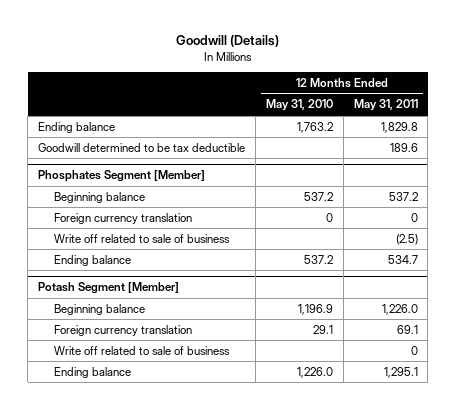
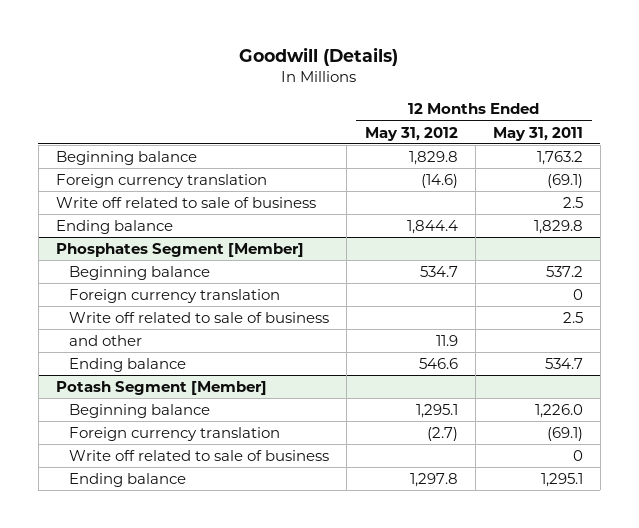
- | 12 Months Ended May 31, 2010 | 12 Months Ended May 31, 2011
+ | 12 Months Ended May 31, 2012 | 12 Months Ended May 31, 2011
+ Beginning balance | 1,829.8 | 1,763.2
+ Foreign currency translation | (14.6) | (69.1)
+ Write off related to sale of business | | 2.5
- Goodwill determined to be tax deductible | | 189.6
@ Phosphates Segment [Member]
- Write off related to sale of business | | (2.5)
+ Write off related to sale of business | | 2.5
+ and other | 11.9 |
@ Potash Segment [Member]
- Foreign currency translation | 29.1 | 69.1
+ Foreign currency translation | (2.7) | (69.1)

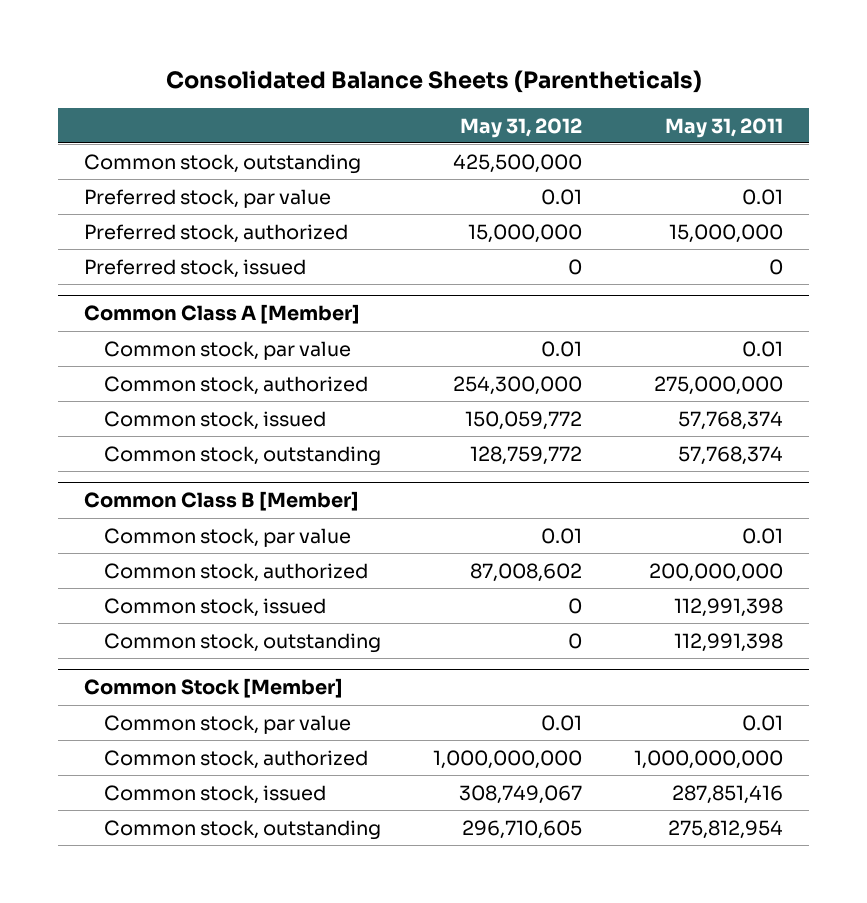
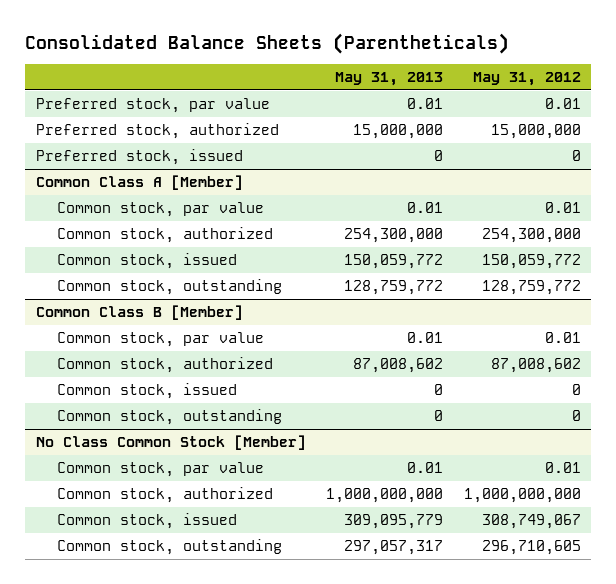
- | May 31, 2012 | May 31, 2011
+ | May 31, 2013 | May 31, 2012
- Common stock, outstanding | 425,500,000 |
- Common Stock [Member]
+ No Class Common Stock [Member]

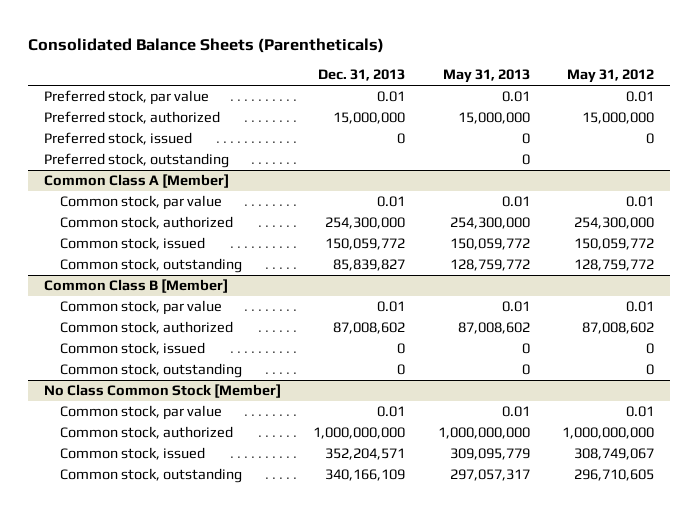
- | May 31, 2013 | May 31, 2012
+ | Dec. 31, 2013 | May 31, 2013 | May 31, 2012
+ Preferred stock, outstanding | | 0 |

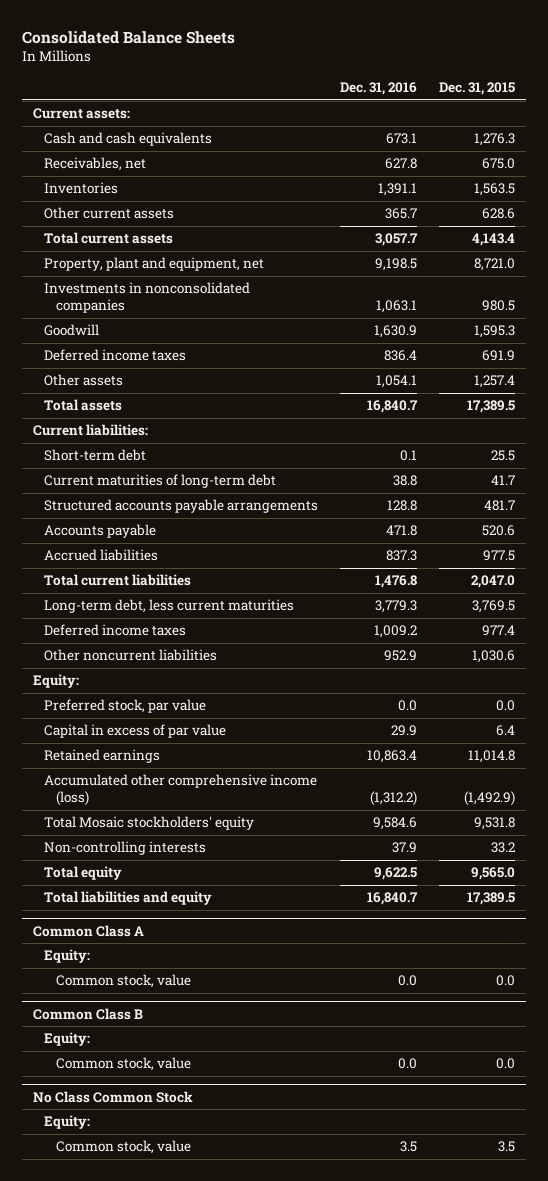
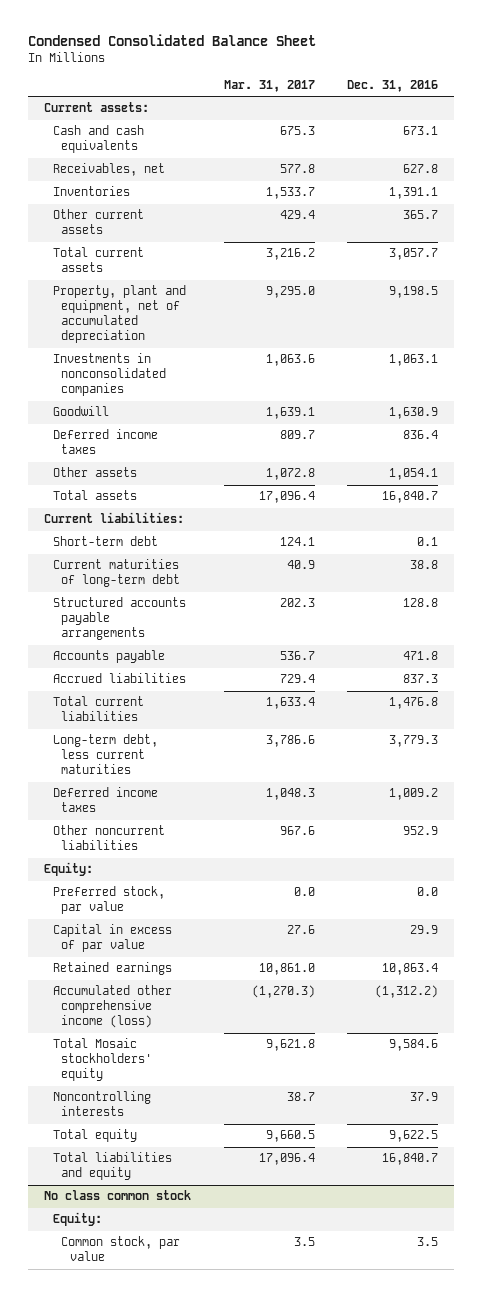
- Consolidated Balance Sheets
+ Condensed Consolidated Balance Sheet
- | Dec. 31, 2016 | Dec. 31, 2015
+ | Mar. 31, 2017 | Dec. 31, 2016
- Property, plant and equipment, net | 9,198.5 | 8,721.0
+ Property, plant and equipment, net of accumulated depreciation | 9,295.0 | 9,198.5
- Non-controlling interests | 37.9 | 33.2
+ Noncontrolling interests | 38.7 | 37.9
- Common Class A
- Equity:
- Common stock, value | 0.0 | 0.0
- Common Class B
- Equity:
- Common stock, value | 0.0 | 0.0
- No Class Common Stock
+ No class common stock
- Common stock, value | 3.5 | 3.5
+ Common stock, par value | 3.5 | 3.5

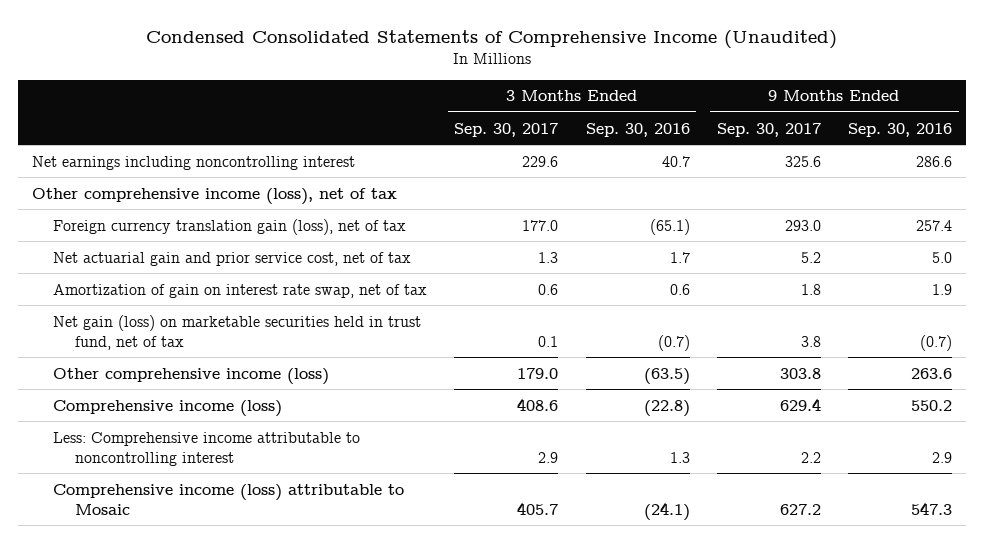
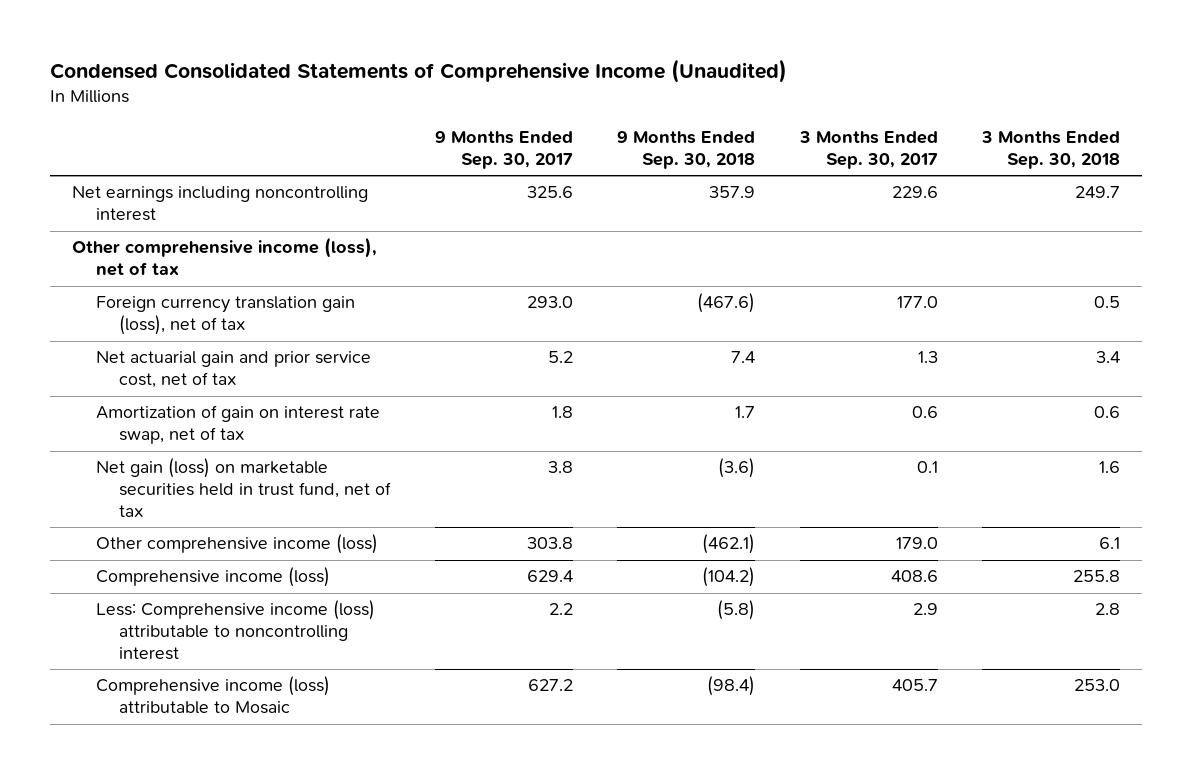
- | 3 Months Ended Sep. 30, 2017 | 3 Months Ended Sep. 30, 2016 | 9 Months Ended Sep. 30, 2017 | 9 Months Ended Sep. 30, 2016
+ | 9 Months Ended Sep. 30, 2017 | 9 Months Ended Sep. 30, 2018 | 3 Months Ended Sep. 30, 2017 | 3 Months Ended Sep. 30, 2018
- Less: Comprehensive income attributable to noncontrolling interest | 2.9 | 1.3 | 2.2 | 2.9
+ Less: Comprehensive income (loss) attributable to noncontrolling interest | 2.2 | (5.8) | 2.9 | 2.8

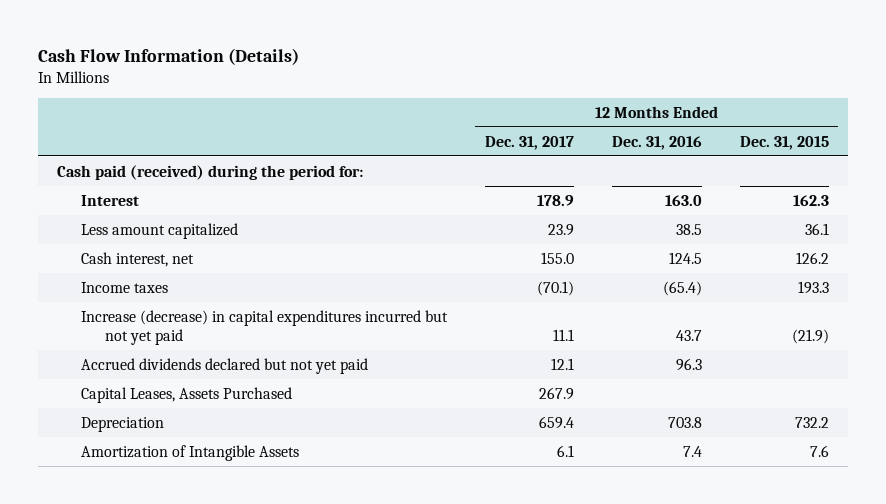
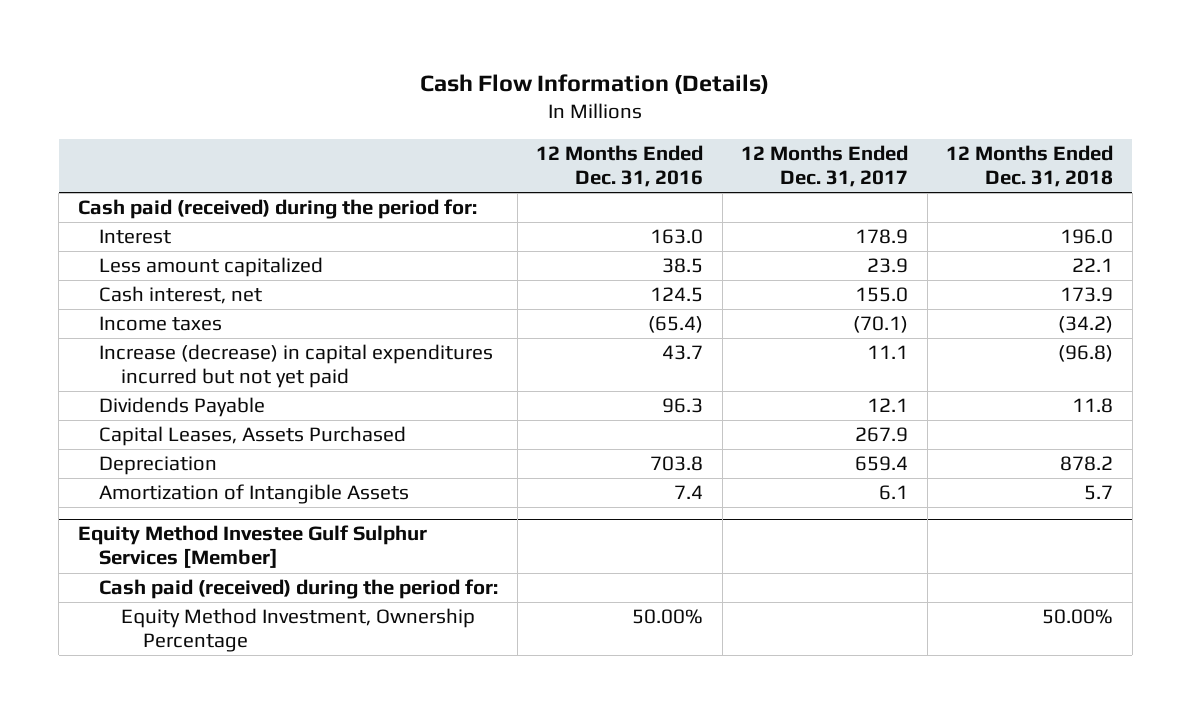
- | 12 Months Ended Dec. 31, 2017 | 12 Months Ended Dec. 31, 2016 | 12 Months Ended Dec. 31, 2015
+ | 12 Months Ended Dec. 31, 2016 | 12 Months Ended Dec. 31, 2017 | 12 Months Ended Dec. 31, 2018
- Accrued dividends declared but not yet paid | 12.1 | 96.3 |
+ Dividends Payable | 96.3 | 12.1 | 11.8
+ Equity Method Investee Gulf Sulphur Services [Member]
+ Cash paid (received) during the period for:
+ Equity Method Investment, Ownership Percentage | 50.00% | | 50.00%

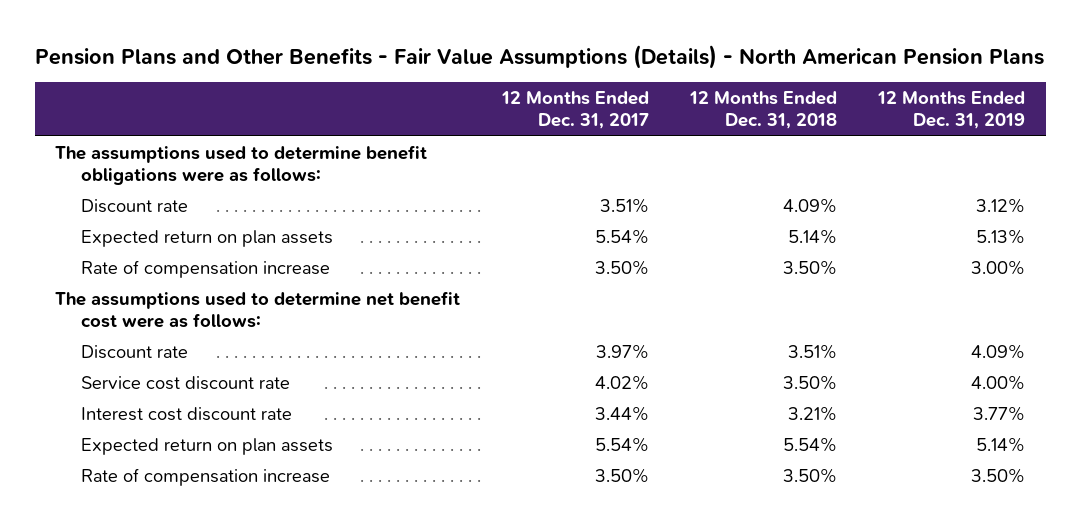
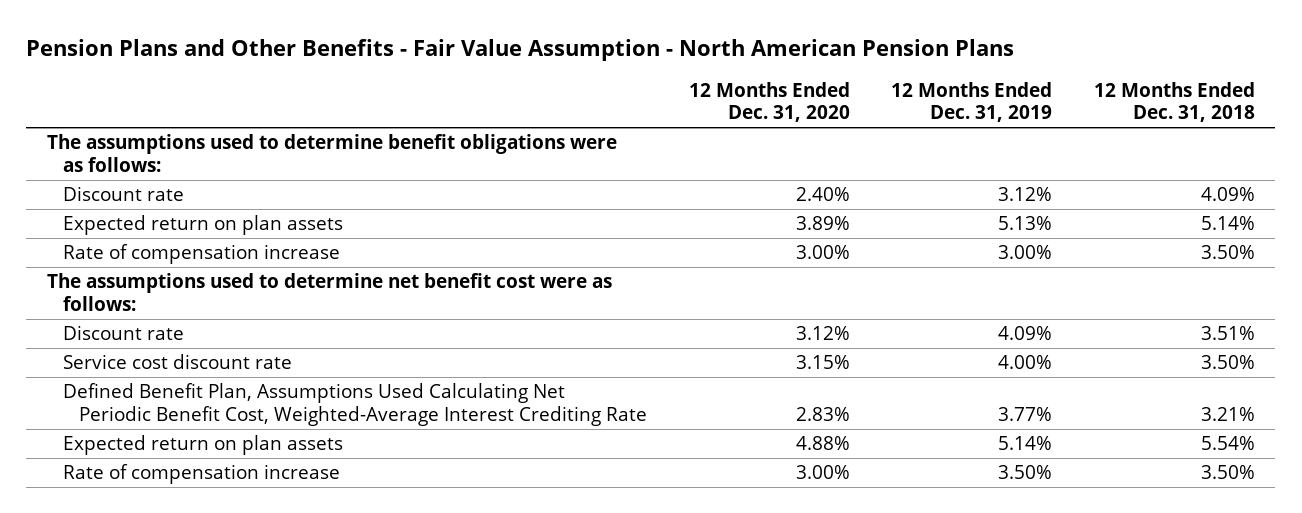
- Pension Plans and Other Benefits - Fair Value Assumptions (Details) - North American Pension Plans
+ Pension Plans and Other Benefits - Fair Value Assumption - North American Pension Plans
- | 12 Months Ended Dec. 31, 2017 | 12 Months Ended Dec. 31, 2018 | 12 Months Ended Dec. 31, 2019
+ | 12 Months Ended Dec. 31, 2020 | 12 Months Ended Dec. 31, 2019 | 12 Months Ended Dec. 31, 2018
- Interest cost discount rate | 3.44% | 3.21% | 3.77%
+ Defined Benefit Plan, Assumptions Used Calculating Net Periodic Benefit Cost, Weighted-Average Interest Crediting Rate | 2.83% | 3.77% | 3.21%

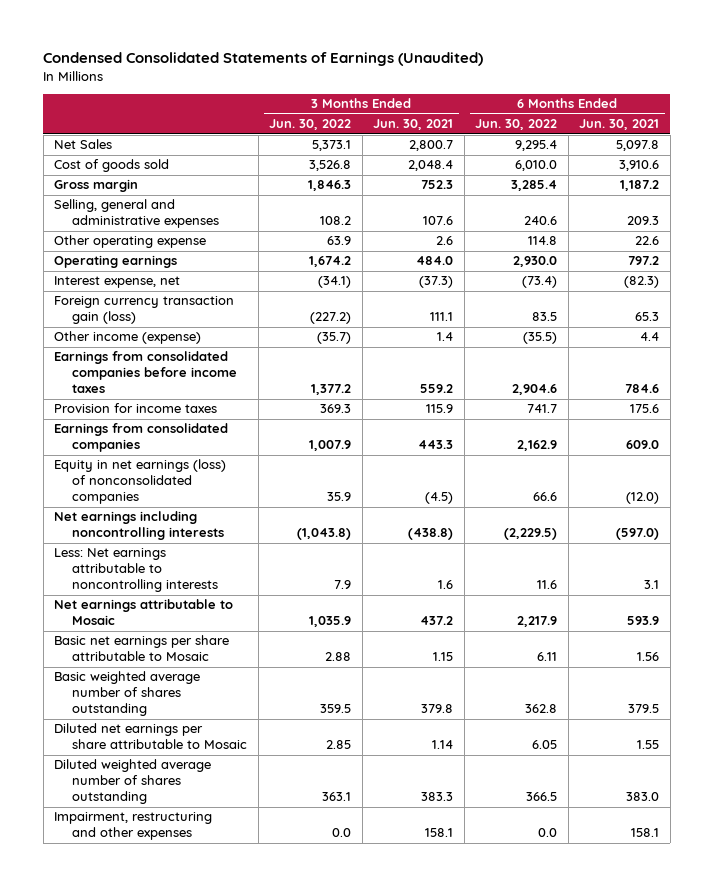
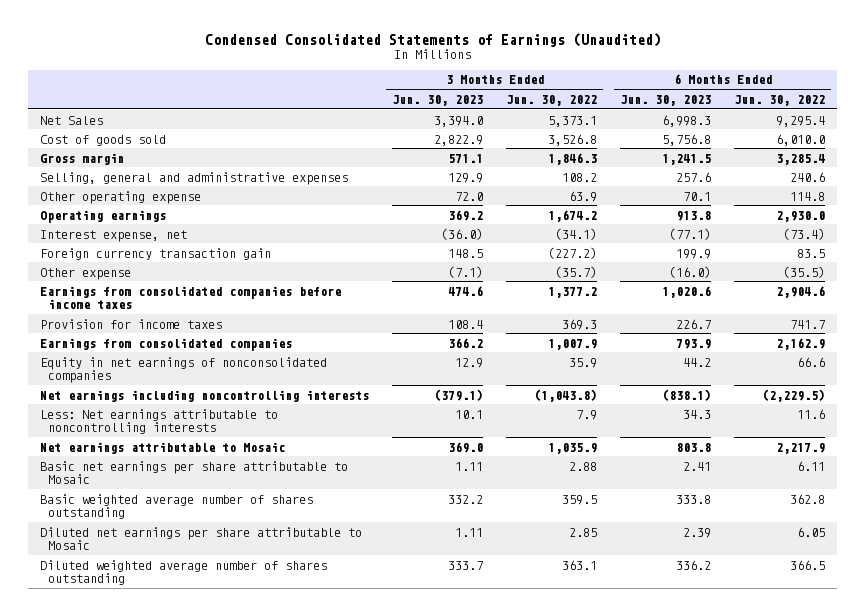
- | 3 Months Ended Jun. 30, 2022 | 3 Months Ended Jun. 30, 2021 | 6 Months Ended Jun. 30, 2022 | 6 Months Ended Jun. 30, 2021
+ | 3 Months Ended Jun. 30, 2023 | 3 Months Ended Jun. 30, 2022 | 6 Months Ended Jun. 30, 2023 | 6 Months Ended Jun. 30, 2022
- Foreign currency transaction gain (loss) | (227.2) | 111.1 | 83.5 | 65.3
- Other income (expense) | (35.7) | 1.4 | (35.5) | 4.4
+ Foreign currency transaction gain | 148.5 | (227.2) | 199.9 | 83.5
+ Other expense | (7.1) | (35.7) | (16.0) | (35.5)
- Equity in net earnings (loss) of nonconsolidated companies | 35.9 | (4.5) | 66.6 | (12.0)
+ Equity in net earnings of nonconsolidated companies | 12.9 | 35.9 | 44.2 | 66.6
- Impairment, restructuring and other expenses | 0.0 | 158.1 | 0.0 | 158.1

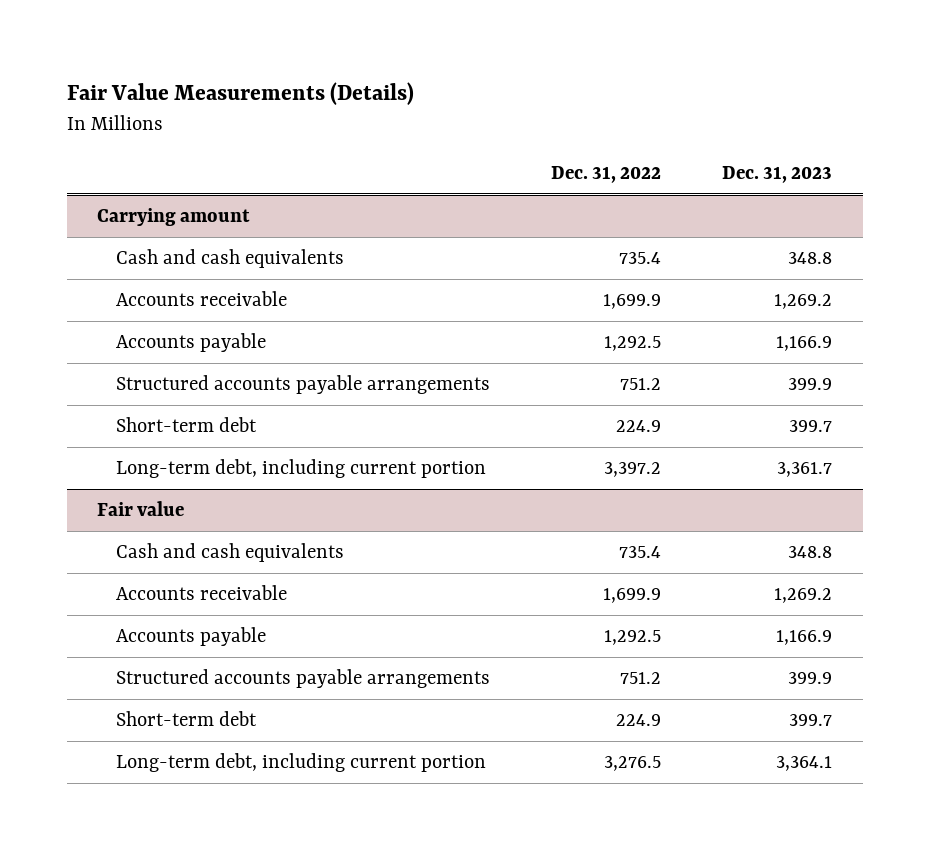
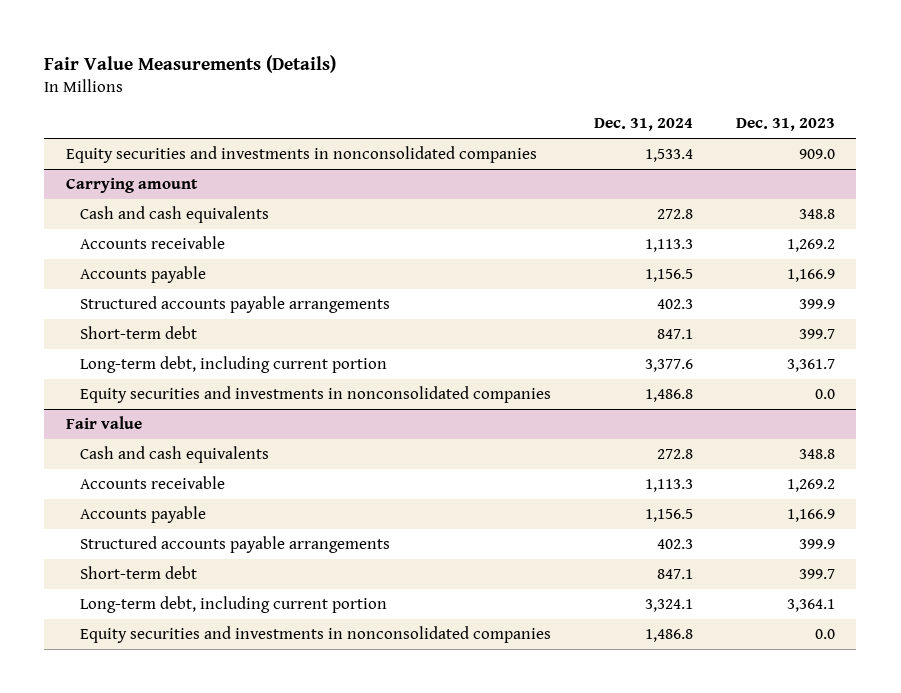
- | Dec. 31, 2022 | Dec. 31, 2023
+ | Dec. 31, 2024 | Dec. 31, 2023
+ Equity securities and investments in nonconsolidated companies | 1,533.4 | 909.0
@ Carrying amount
+ Equity securities and investments in nonconsolidated companies | 1,486.8 | 0.0
@ Fair value
+ Equity securities and investments in nonconsolidated companies | 1,486.8 | 0.0

